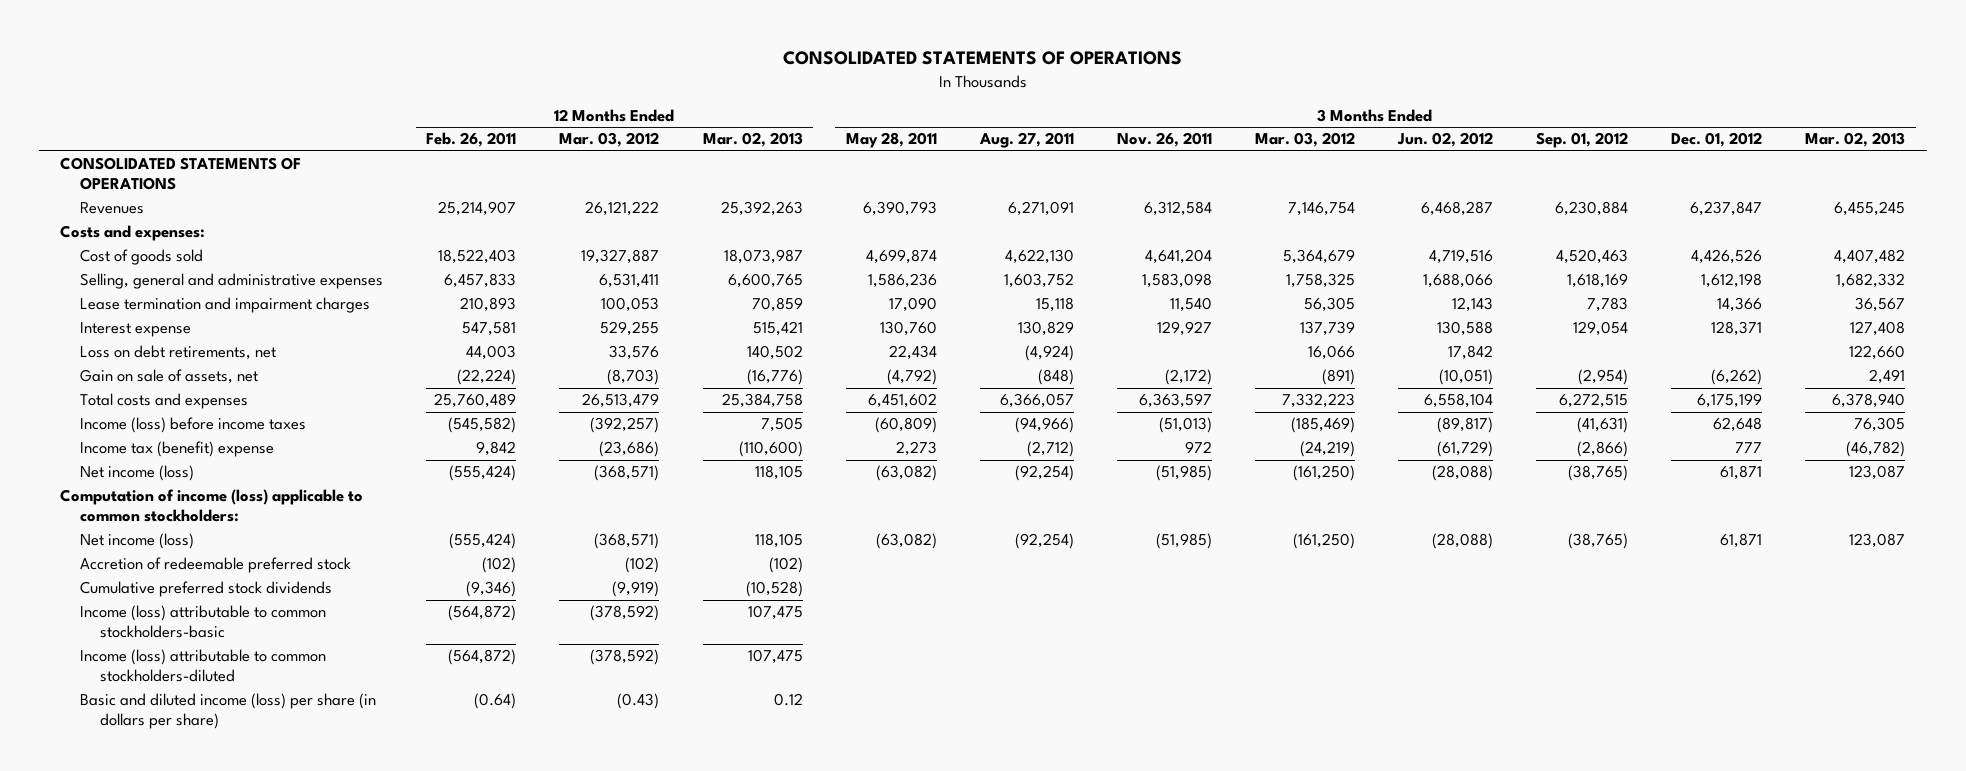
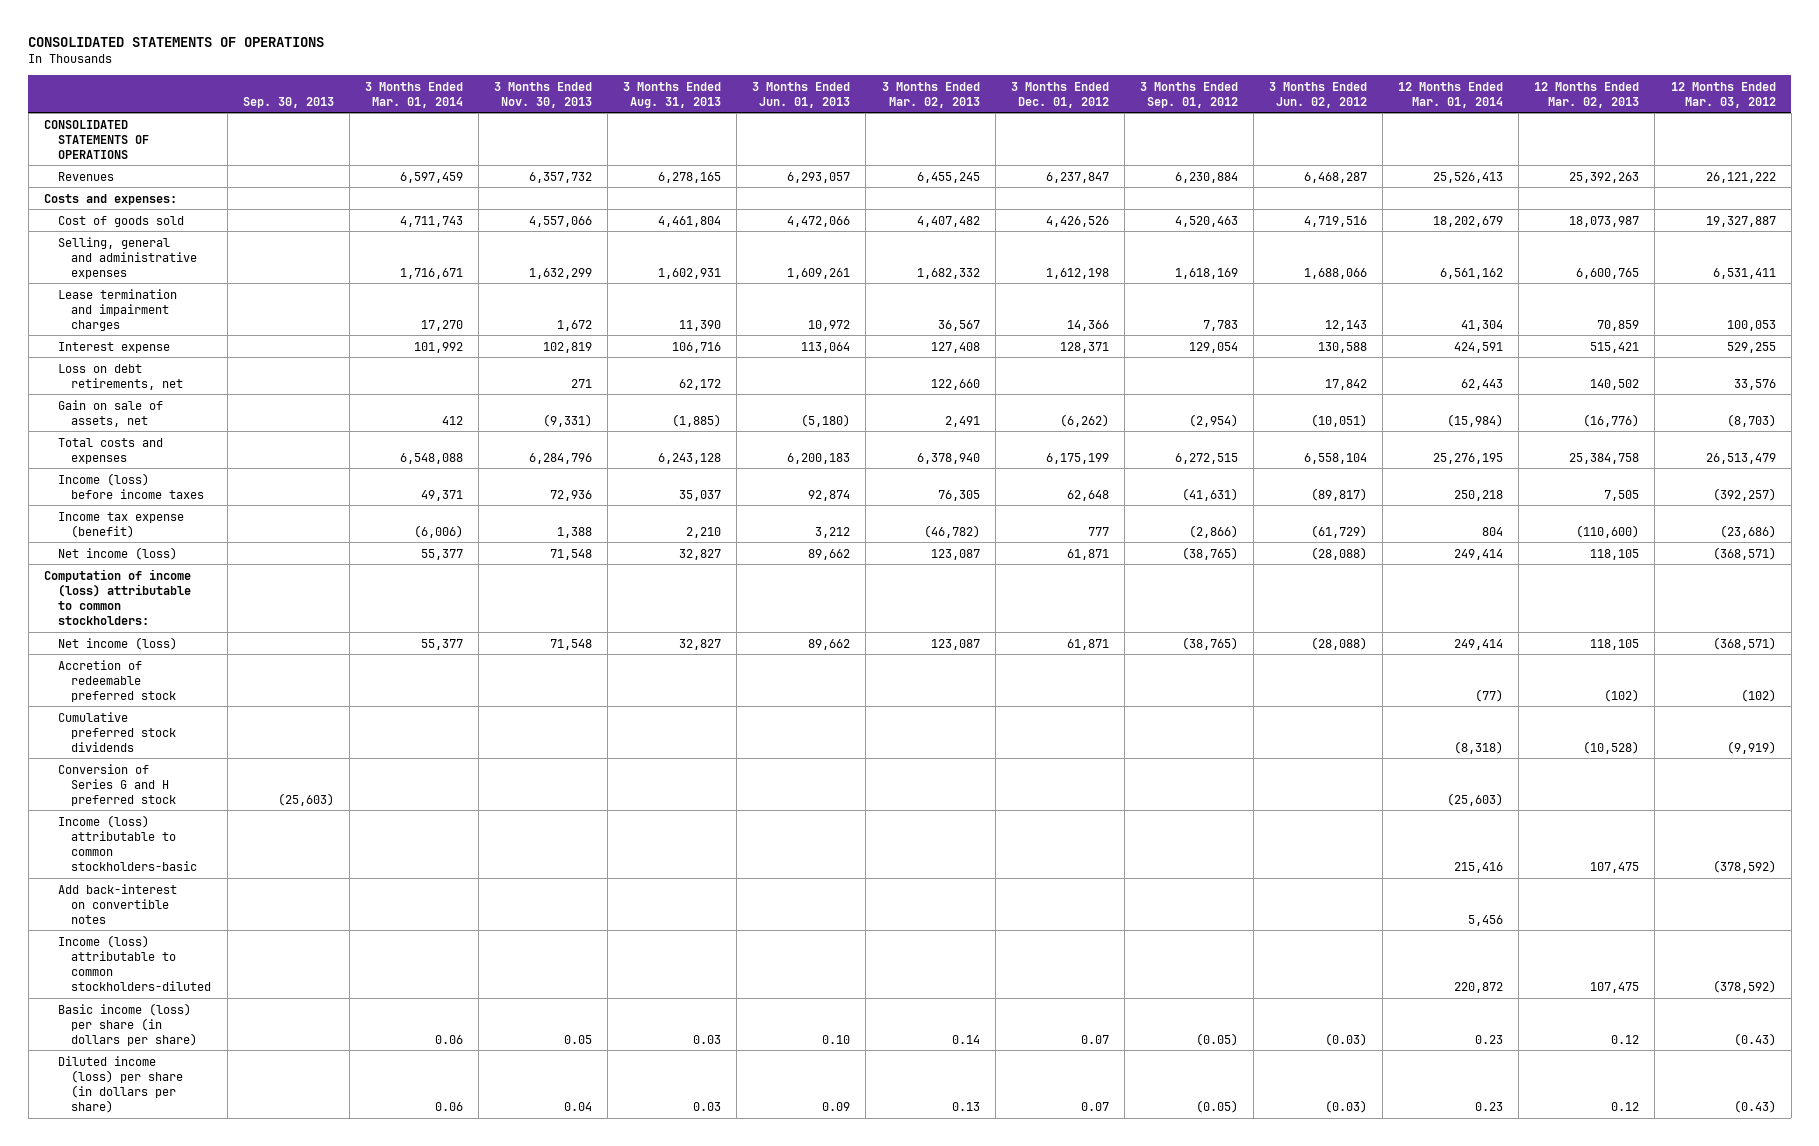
- | 12 Months Ended Feb. 26, 2011 | 12 Months Ended Mar. 03, 2012 | 12 Months Ended Mar. 02, 2013 | 3 Months Ended May 28, 2011 | 3 Months Ended Aug. 27, 2011 | 3 Months Ended Nov. 26, 2011 | 3 Months Ended Mar. 03, 2012 | 3 Months Ended Jun. 02, 2012 | 3 Months Ended Sep. 01, 2012 | 3 Months Ended Dec. 01, 2012 | 3 Months Ended Mar. 02, 2013
+ | Sep. 30, 2013 | 3 Months Ended Mar. 01, 2014 | 3 Months Ended Nov. 30, 2013 | 3 Months Ended Aug. 31, 2013 | 3 Months Ended Jun. 01, 2013 | 3 Months Ended Mar. 02, 2013 | 3 Months Ended Dec. 01, 2012 | 3 Months Ended Sep. 01, 2012 | 3 Months Ended Jun. 02, 2012 | 12 Months Ended Mar. 01, 2014 | 12 Months Ended Mar. 02, 2013 | 12 Months Ended Mar. 03, 2012
- Income tax (benefit) expense | 9,842 | (23,686) | (110,600) | 2,273 | (2,712) | 972 | (24,219) | (61,729) | (2,866) | 777 | (46,782)
+ Income tax expense (benefit) | | (6,006) | 1,388 | 2,210 | 3,212 | (46,782) | 777 | (2,866) | (61,729) | 804 | (110,600) | (23,686)
- Computation of income (loss) applicable to common stockholders:
+ Computation of income (loss) attributable to common stockholders:
+ Conversion of Series G and H preferred stock | (25,603) | | | | | | | | | (25,603) | |
+ Add back-interest on convertible notes | | | | | | | | | | 5,456 | |
- Basic and diluted income (loss) per share (in dollars per share) | (0.64) | (0.43) | 0.12 | | | | | | | |
+ Basic income (loss) per share (in dollars per share) | | 0.06 | 0.05 | 0.03 | 0.10 | 0.14 | 0.07 | (0.05) | (0.03) | 0.23 | 0.12 | (0.43)
+ Diluted income (loss) per share (in dollars per share) | | 0.06 | 0.04 | 0.03 | 0.09 | 0.13 | 0.07 | (0.05) | (0.03) | 0.23 | 0.12 | (0.43)

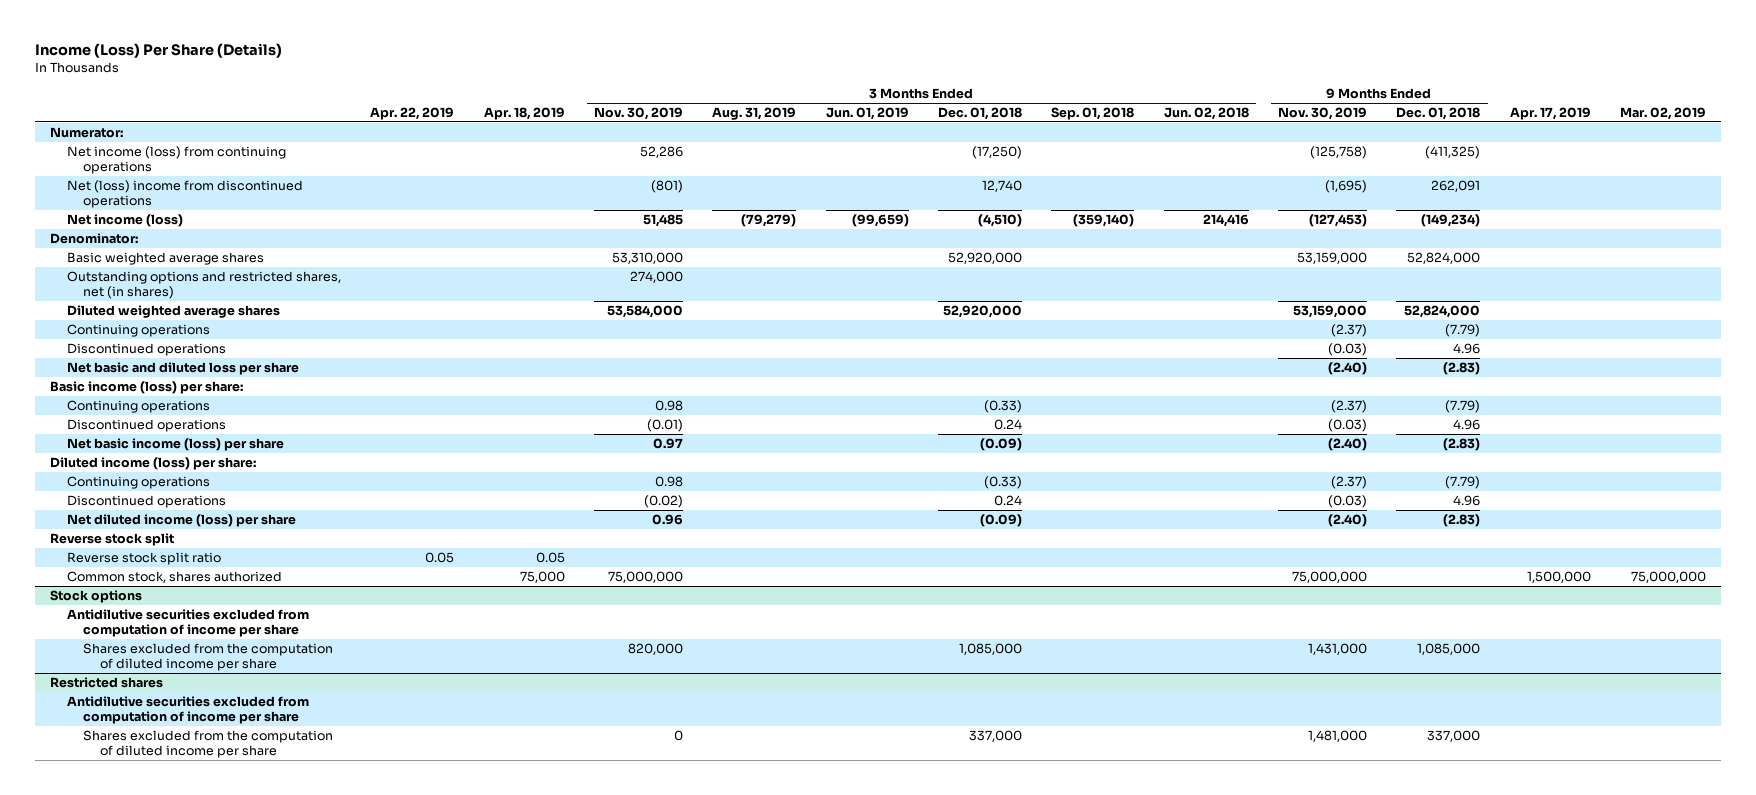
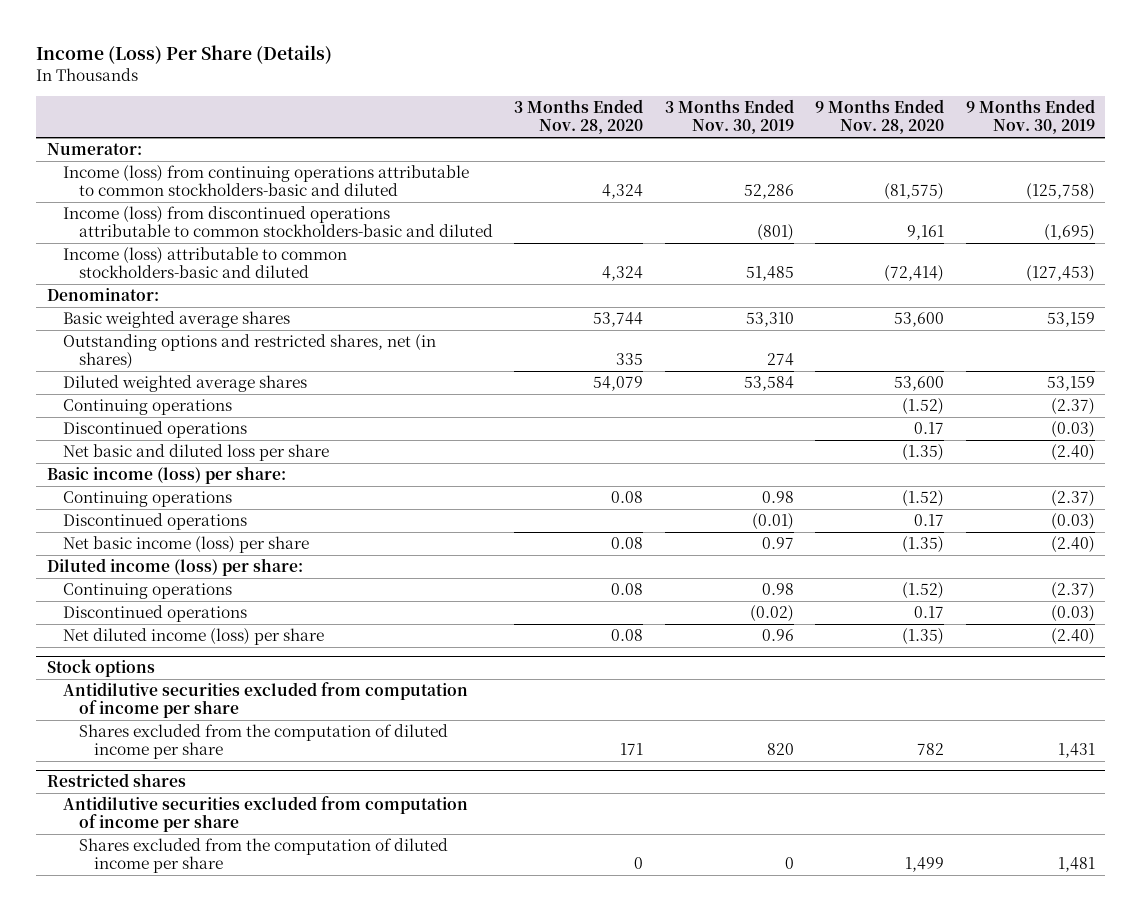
- | Apr. 22, 2019 | Apr. 18, 2019 | 3 Months Ended Nov. 30, 2019 | 3 Months Ended Aug. 31, 2019 | 3 Months Ended Jun. 01, 2019 | 3 Months Ended Dec. 01, 2018 | 3 Months Ended Sep. 01, 2018 | 3 Months Ended Jun. 02, 2018 | 9 Months Ended Nov. 30, 2019 | 9 Months Ended Dec. 01, 2018 | Apr. 17, 2019 | Mar. 02, 2019
+ | 3 Months Ended Nov. 28, 2020 | 3 Months Ended Nov. 30, 2019 | 9 Months Ended Nov. 28, 2020 | 9 Months Ended Nov. 30, 2019
- Net income (loss) from continuing operations | | | 52,286 | | | (17,250) | | | (125,758) | (411,325) | |
- Net (loss) income from discontinued operations | | | (801) | | | 12,740 | | | (1,695) | 262,091 | |
- Net income (loss) | | | 51,485 | (79,279) | (99,659) | (4,510) | (359,140) | 214,416 | (127,453) | (149,234) | |
+ Income (loss) from continuing operations attributable to common stockholders-basic and diluted | 4,324 | 52,286 | (81,575) | (125,758)
+ Income (loss) from discontinued operations attributable to common stockholders-basic and diluted | | (801) | 9,161 | (1,695)
+ Income (loss) attributable to common stockholders-basic and diluted | 4,324 | 51,485 | (72,414) | (127,453)
- Basic weighted average shares | | | 53,310,000 | | | 52,920,000 | | | 53,159,000 | 52,824,000 | |
- Outstanding options and restricted shares, net (in shares) | | | 274,000 | | | | | | | | |
- Diluted weighted average shares | | | 53,584,000 | | | 52,920,000 | | | 53,159,000 | 52,824,000 | |
+ Basic weighted average shares | 53,744 | 53,310 | 53,600 | 53,159
+ Outstanding options and restricted shares, net (in shares) | 335 | 274 | |
+ Diluted weighted average shares | 54,079 | 53,584 | 53,600 | 53,159
- Reverse stock split
- Reverse stock split ratio | 0.05 | 0.05 | | | | | | | | | |
- Common stock, shares authorized | | 75,000 | 75,000,000 | | | | | | 75,000,000 | | 1,500,000 | 75,000,000
@ Stock options
- Shares excluded from the computation of diluted income per share | | | 820,000 | | | 1,085,000 | | | 1,431,000 | 1,085,000 | |
+ Shares excluded from the computation of diluted income per share | 171 | 820 | 782 | 1,431
@ Restricted shares
- Shares excluded from the computation of diluted income per share | | | 0 | | | 337,000 | | | 1,481,000 | 337,000 | |
+ Shares excluded from the computation of diluted income per share | 0 | 0 | 1,499 | 1,481

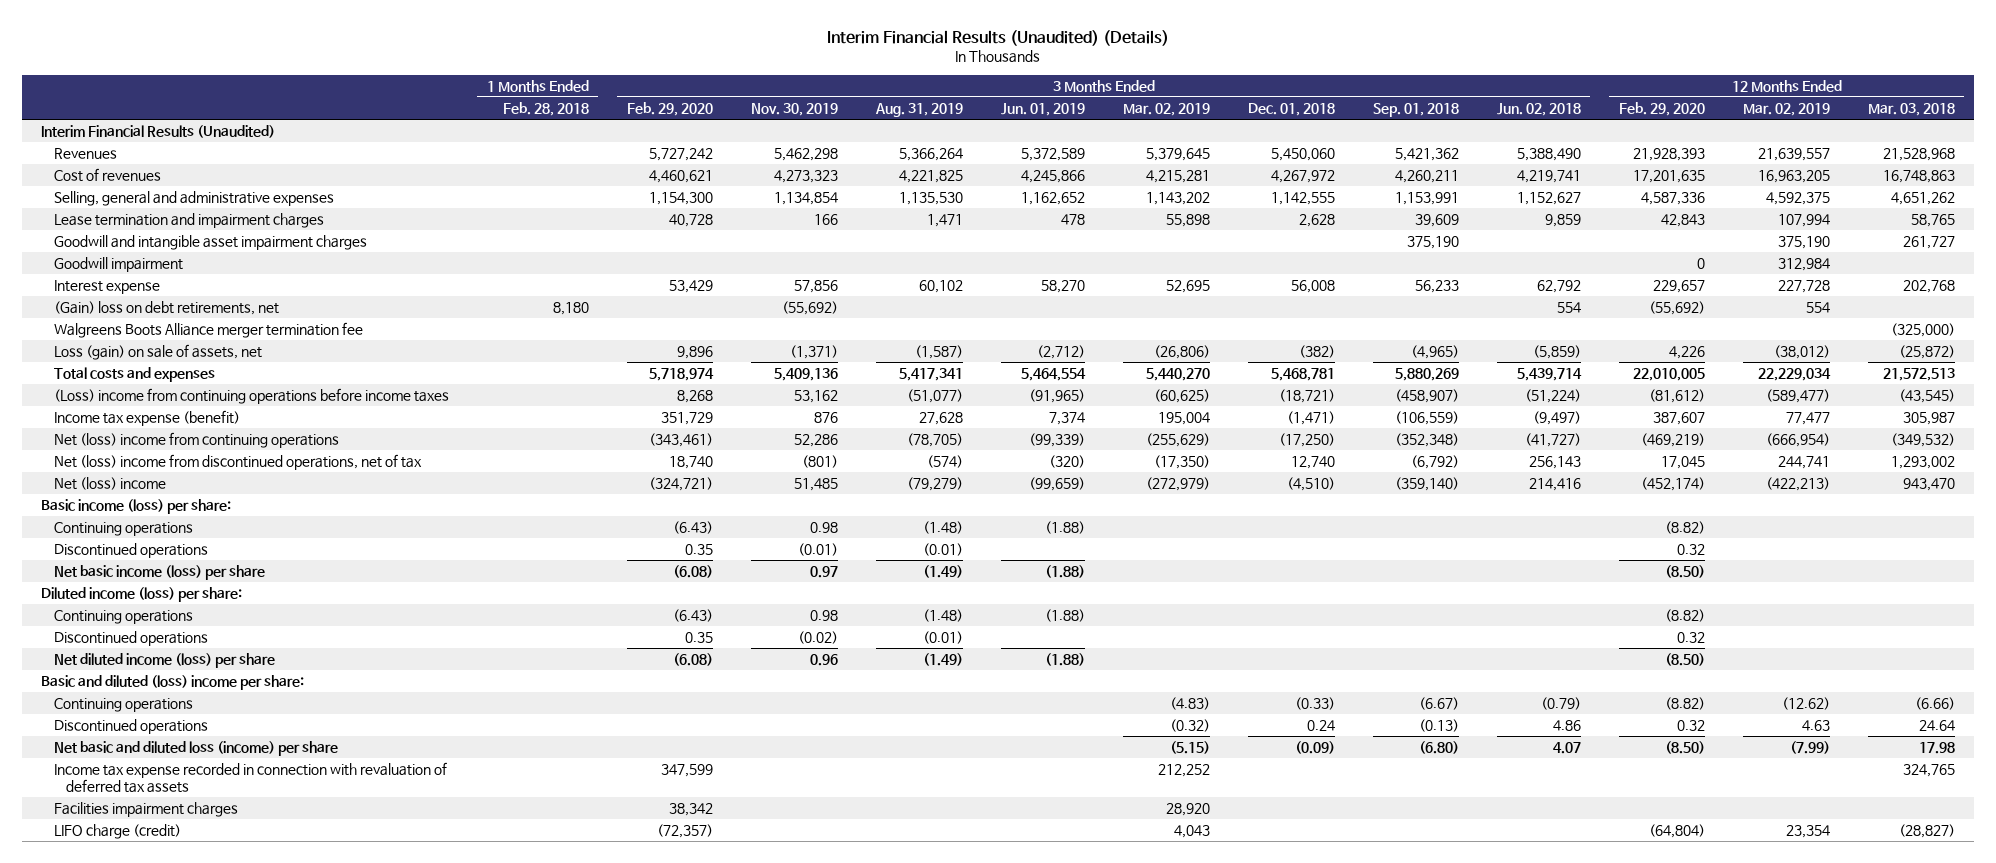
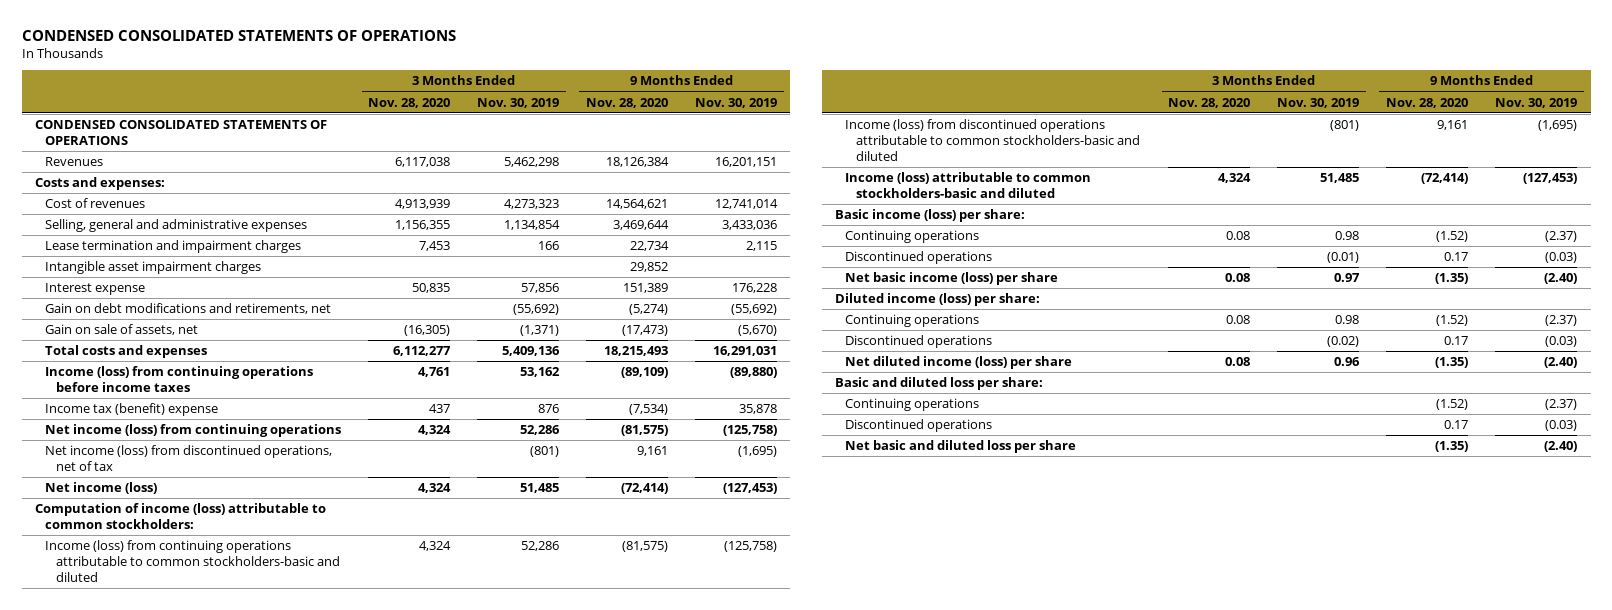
- Interim Financial Results (Unaudited) (Details)
+ CONDENSED CONSOLIDATED STATEMENTS OF OPERATIONS
- | 1 Months Ended Feb. 28, 2018 | 3 Months Ended Feb. 29, 2020 | 3 Months Ended Nov. 30, 2019 | 3 Months Ended Aug. 31, 2019 | 3 Months Ended Jun. 01, 2019 | 3 Months Ended Mar. 02, 2019 | 3 Months Ended Dec. 01, 2018 | 3 Months Ended Sep. 01, 2018 | 3 Months Ended Jun. 02, 2018 | 12 Months Ended Feb. 29, 2020 | 12 Months Ended Mar. 02, 2019 | 12 Months Ended Mar. 03, 2018
+ | 3 Months Ended Nov. 28, 2020 | 3 Months Ended Nov. 30, 2019 | 9 Months Ended Nov. 28, 2020 | 9 Months Ended Nov. 30, 2019
- Interim Financial Results (Unaudited)
+ CONDENSED CONSOLIDATED STATEMENTS OF OPERATIONS
+ Costs and expenses:
- Goodwill and intangible asset impairment charges | | | | | | | | 375,190 | | | 375,190 | 261,727
- Goodwill impairment | | | | | | | | | | 0 | 312,984 |
+ Intangible asset impairment charges | | | 29,852 |
- (Gain) loss on debt retirements, net | 8,180 | | (55,692) | | | | | | 554 | (55,692) | 554 |
- Walgreens Boots Alliance merger termination fee | | | | | | | | | | | | (325,000)
- Loss (gain) on sale of assets, net | | 9,896 | (1,371) | (1,587) | (2,712) | (26,806) | (382) | (4,965) | (5,859) | 4,226 | (38,012) | (25,872)
+ Gain on debt modifications and retirements, net | | (55,692) | (5,274) | (55,692)
+ Gain on sale of assets, net | (16,305) | (1,371) | (17,473) | (5,670)
- (Loss) income from continuing operations before income taxes | | 8,268 | 53,162 | (51,077) | (91,965) | (60,625) | (18,721) | (458,907) | (51,224) | (81,612) | (589,477) | (43,545)
- Income tax expense (benefit) | | 351,729 | 876 | 27,628 | 7,374 | 195,004 | (1,471) | (106,559) | (9,497) | 387,607 | 77,477 | 305,987
- Net (loss) income from continuing operations | | (343,461) | 52,286 | (78,705) | (99,339) | (255,629) | (17,250) | (352,348) | (41,727) | (469,219) | (666,954) | (349,532)
- Net (loss) income from discontinued operations, net of tax | | 18,740 | (801) | (574) | (320) | (17,350) | 12,740 | (6,792) | 256,143 | 17,045 | 244,741 | 1,293,002
- Net (loss) income | | (324,721) | 51,485 | (79,279) | (99,659) | (272,979) | (4,510) | (359,140) | 214,416 | (452,174) | (422,213) | 943,470
+ Income (loss) from continuing operations before income taxes | 4,761 | 53,162 | (89,109) | (89,880)
+ Income tax (benefit) expense | 437 | 876 | (7,534) | 35,878
+ Net income (loss) from continuing operations | 4,324 | 52,286 | (81,575) | (125,758)
+ Net income (loss) from discontinued operations, net of tax | | (801) | 9,161 | (1,695)
+ Net income (loss) | 4,324 | 51,485 | (72,414) | (127,453)
+ Computation of income (loss) attributable to common stockholders:
+ Income (loss) from continuing operations attributable to common stockholders-basic and diluted | 4,324 | 52,286 | (81,575) | (125,758)
+ Income (loss) from discontinued operations attributable to common stockholders-basic and diluted | | (801) | 9,161 | (1,695)
+ Income (loss) attributable to common stockholders-basic and diluted | 4,324 | 51,485 | (72,414) | (127,453)
- Basic and diluted (loss) income per share:
+ Basic and diluted loss per share:
- Net basic and diluted loss (income) per share | | | | | | (5.15) | (0.09) | (6.80) | 4.07 | (8.50) | (7.99) | 17.98
- Income tax expense recorded in connection with revaluation of deferred tax assets | | 347,599 | | | | 212,252 | | | | | | 324,765
- Facilities impairment charges | | 38,342 | | | | 28,920 | | | | | |
- LIFO charge (credit) | | (72,357) | | | | 4,043 | | | | (64,804) | 23,354 | (28,827)
+ Net basic and diluted loss per share | | | (1.35) | (2.40)

